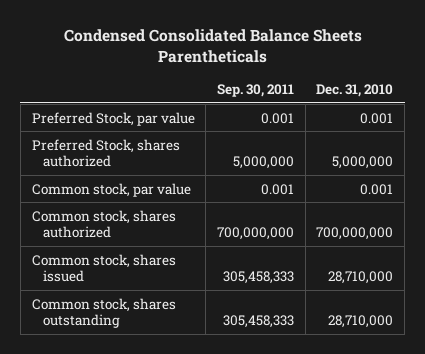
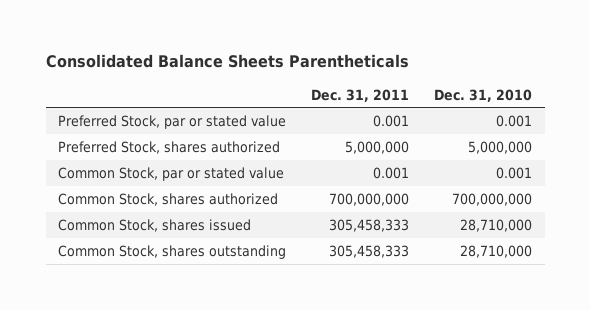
- Condensed Consolidated Balance Sheets Parentheticals
+ Consolidated Balance Sheets Parentheticals
- | Sep. 30, 2011 | Dec. 31, 2010
+ | Dec. 31, 2011 | Dec. 31, 2010
- Preferred Stock, par value | 0.001 | 0.001
+ Preferred Stock, par or stated value | 0.001 | 0.001
- Common stock, par value | 0.001 | 0.001
- Common stock, shares authorized | 700,000,000 | 700,000,000
- Common stock, shares issued | 305,458,333 | 28,710,000
- Common stock, shares outstanding | 305,458,333 | 28,710,000
+ Common Stock, par or stated value | 0.001 | 0.001
+ Common Stock, shares authorized | 700,000,000 | 700,000,000
+ Common Stock, shares issued | 305,458,333 | 28,710,000
+ Common Stock, shares outstanding | 305,458,333 | 28,710,000

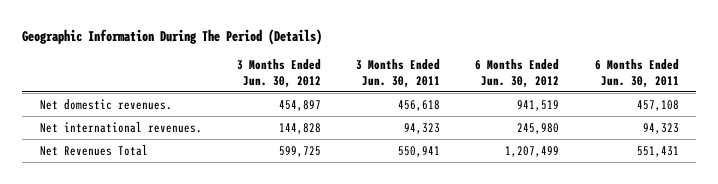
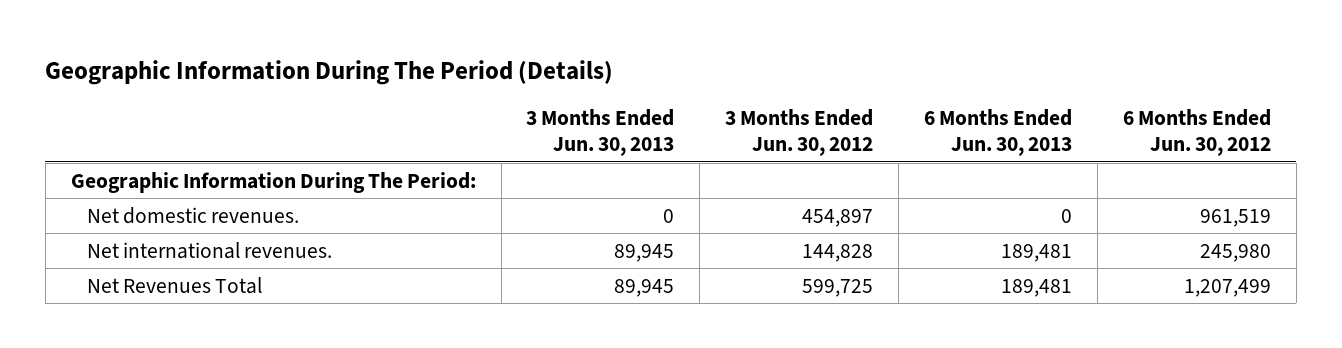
- | 3 Months Ended Jun. 30, 2012 | 3 Months Ended Jun. 30, 2011 | 6 Months Ended Jun. 30, 2012 | 6 Months Ended Jun. 30, 2011
+ | 3 Months Ended Jun. 30, 2013 | 3 Months Ended Jun. 30, 2012 | 6 Months Ended Jun. 30, 2013 | 6 Months Ended Jun. 30, 2012
- Net domestic revenues. | 454,897 | 456,618 | 941,519 | 457,108
+ Geographic Information During The Period:
+ Net domestic revenues. | 0 | 454,897 | 0 | 961,519

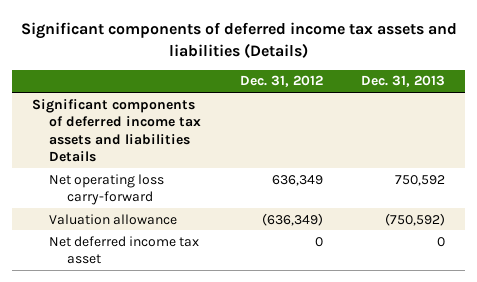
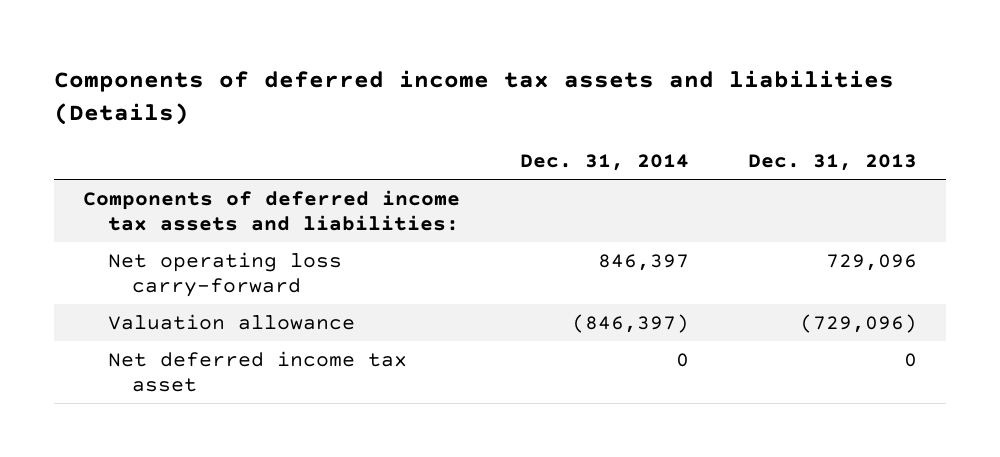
- Significant components of deferred income tax assets and liabilities (Details)
+ Components of deferred income tax assets and liabilities (Details)
- | Dec. 31, 2012 | Dec. 31, 2013
+ | Dec. 31, 2014 | Dec. 31, 2013
- Significant components of deferred income tax assets and liabilities Details
- Net operating loss carry-forward | 636,349 | 750,592
- Valuation allowance | (636,349) | (750,592)
+ Components of deferred income tax assets and liabilities:
+ Net operating loss carry-forward | 846,397 | 729,096
+ Valuation allowance | (846,397) | (729,096)

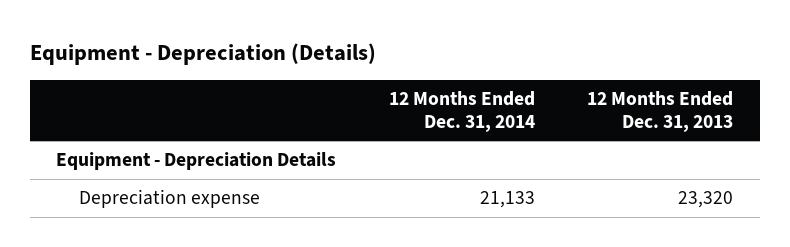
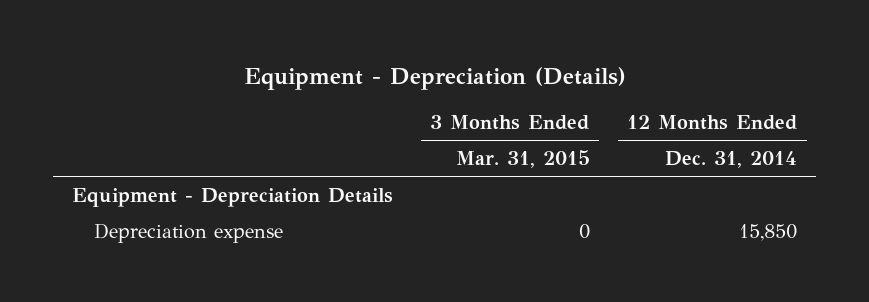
- | 12 Months Ended Dec. 31, 2014 | 12 Months Ended Dec. 31, 2013
+ | 3 Months Ended Mar. 31, 2015 | 12 Months Ended Dec. 31, 2014
- Depreciation expense | 21,133 | 23,320
+ Depreciation expense | 0 | 15,850

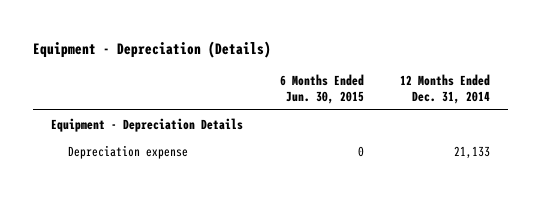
- | 3 Months Ended Mar. 31, 2015 | 12 Months Ended Dec. 31, 2014
+ | 6 Months Ended Jun. 30, 2015 | 12 Months Ended Dec. 31, 2014
- Depreciation expense | 0 | 15,850
+ Depreciation expense | 0 | 21,133

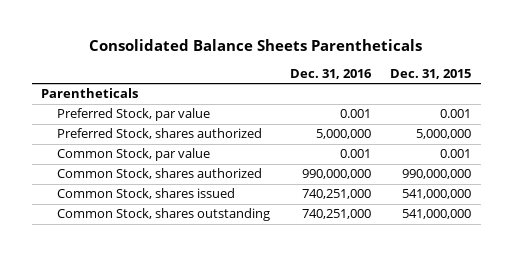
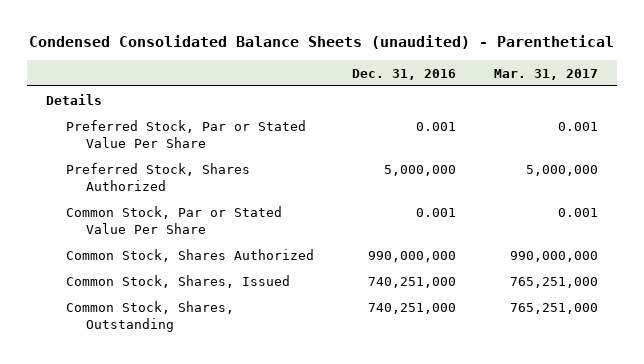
- Consolidated Balance Sheets Parentheticals
+ Condensed Consolidated Balance Sheets (unaudited) - Parenthetical
- | Dec. 31, 2016 | Dec. 31, 2015
+ | Dec. 31, 2016 | Mar. 31, 2017
- Parentheticals
- Preferred Stock, par value | 0.001 | 0.001
- Preferred Stock, shares authorized | 5,000,000 | 5,000,000
- Common Stock, par value | 0.001 | 0.001
- Common Stock, shares authorized | 990,000,000 | 990,000,000
- Common Stock, shares issued | 740,251,000 | 541,000,000
- Common Stock, shares outstanding | 740,251,000 | 541,000,000
+ Details
+ Preferred Stock, Par or Stated Value Per Share | 0.001 | 0.001
+ Preferred Stock, Shares Authorized | 5,000,000 | 5,000,000
+ Common Stock, Par or Stated Value Per Share | 0.001 | 0.001
+ Common Stock, Shares Authorized | 990,000,000 | 990,000,000
+ Common Stock, Shares, Issued | 740,251,000 | 765,251,000
+ Common Stock, Shares, Outstanding | 740,251,000 | 765,251,000

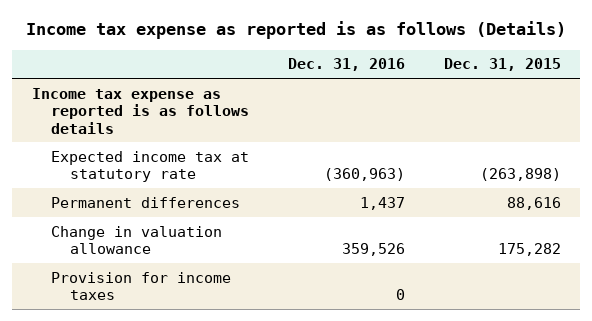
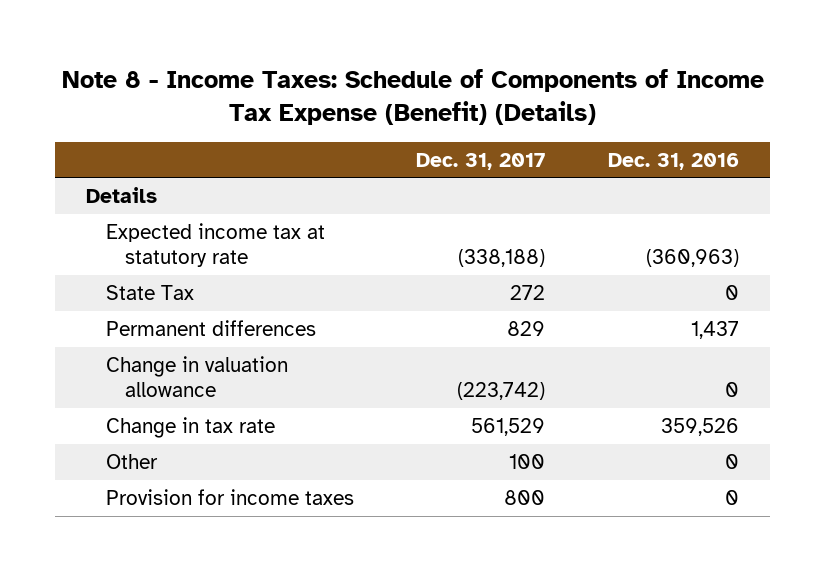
- Income tax expense as reported is as follows (Details)
+ Note 8 - Income Taxes: Schedule of Components of Income Tax Expense (Benefit) (Details)
- | Dec. 31, 2016 | Dec. 31, 2015
+ | Dec. 31, 2017 | Dec. 31, 2016
- Income tax expense as reported is as follows details
+ Details
+ State Tax | 272 | 0
- Change in valuation allowance | 359,526 | 175,282
+ Change in valuation allowance | (223,742) | 0
+ Change in tax rate | 561,529 | 359,526
+ Other | 100 | 0

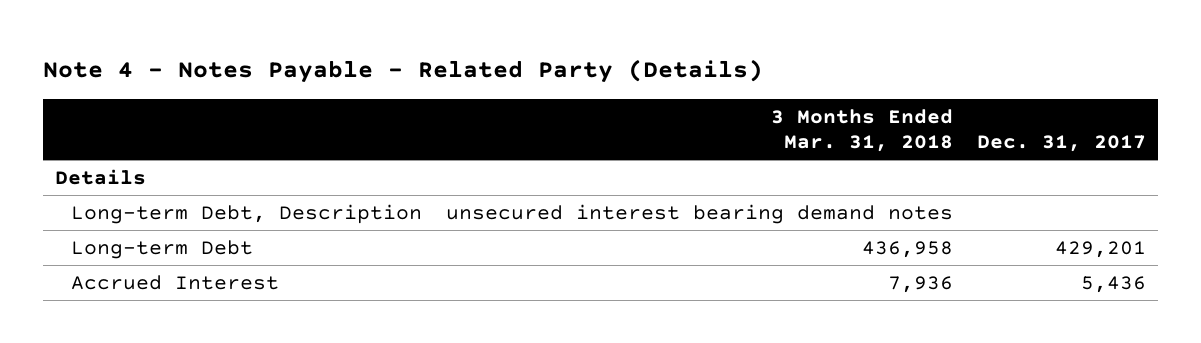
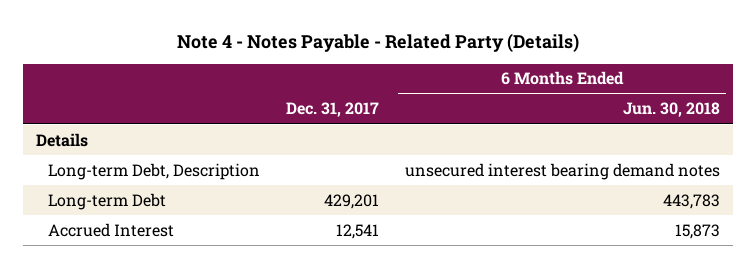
- | 3 Months Ended Mar. 31, 2018 | Dec. 31, 2017
+ | Dec. 31, 2017 | 6 Months Ended Jun. 30, 2018
- Accrued Interest | 7,936 | 5,436
+ Accrued Interest | 12,541 | 15,873

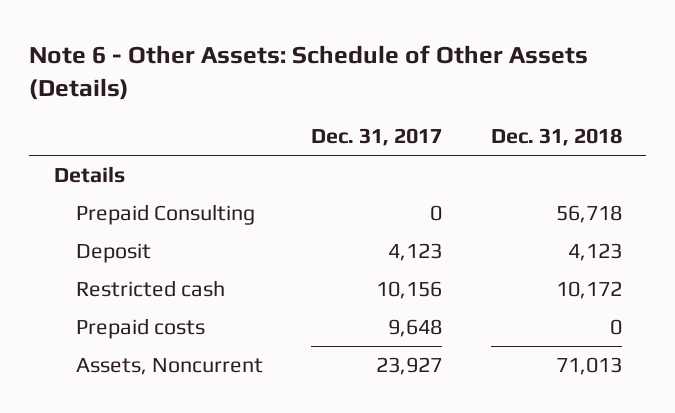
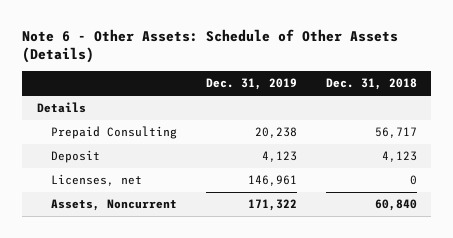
- | Dec. 31, 2017 | Dec. 31, 2018
+ | Dec. 31, 2019 | Dec. 31, 2018
- Prepaid Consulting | 0 | 56,718
+ Prepaid Consulting | 20,238 | 56,717
- Restricted cash | 10,156 | 10,172
- Prepaid costs | 9,648 | 0
- Assets, Noncurrent | 23,927 | 71,013
+ Licenses, net | 146,961 | 0
+ Assets, Noncurrent | 171,322 | 60,840

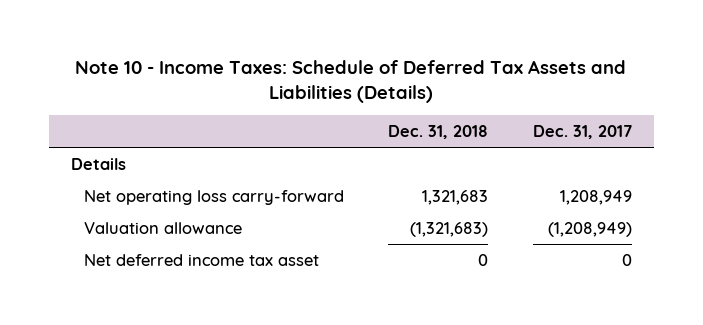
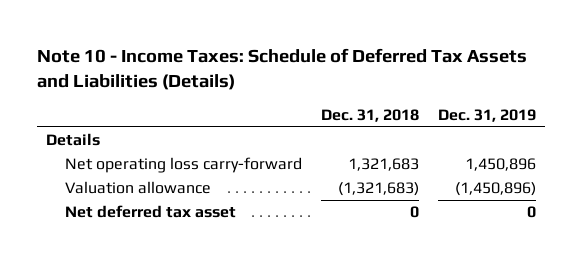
- | Dec. 31, 2018 | Dec. 31, 2017
+ | Dec. 31, 2018 | Dec. 31, 2019
- Net deferred income tax asset | 0 | 0
+ Net deferred tax asset | 0 | 0

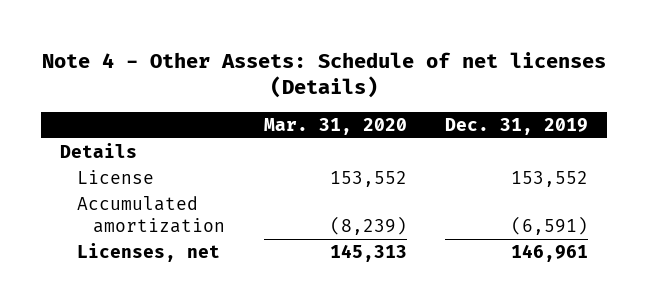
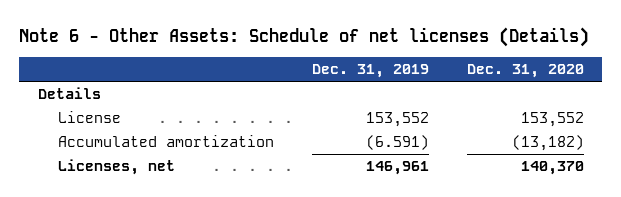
- Note 4 - Other Assets: Schedule of net licenses (Details)
+ Note 6 - Other Assets: Schedule of net licenses (Details)
- | Mar. 31, 2020 | Dec. 31, 2019
+ | Dec. 31, 2019 | Dec. 31, 2020
- Accumulated amortization | (8,239) | (6,591)
+ Accumulated amortization | (6.591) | (13,182)

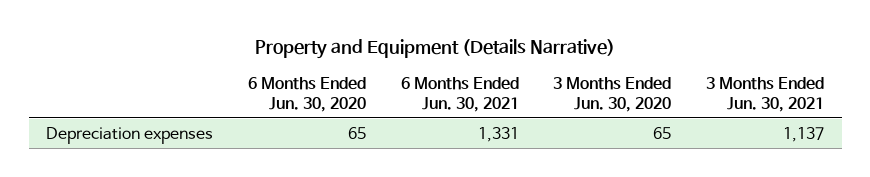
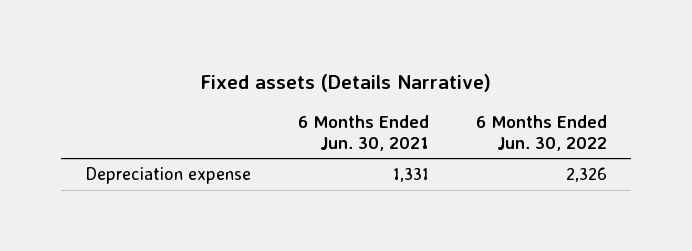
- Property and Equipment (Details Narrative)
+ Fixed assets (Details Narrative)
- | 6 Months Ended Jun. 30, 2020 | 6 Months Ended Jun. 30, 2021 | 3 Months Ended Jun. 30, 2020 | 3 Months Ended Jun. 30, 2021
+ | 6 Months Ended Jun. 30, 2021 | 6 Months Ended Jun. 30, 2022
- Depreciation expenses | 65 | 1,331 | 65 | 1,137
+ Depreciation expense | 1,331 | 2,326

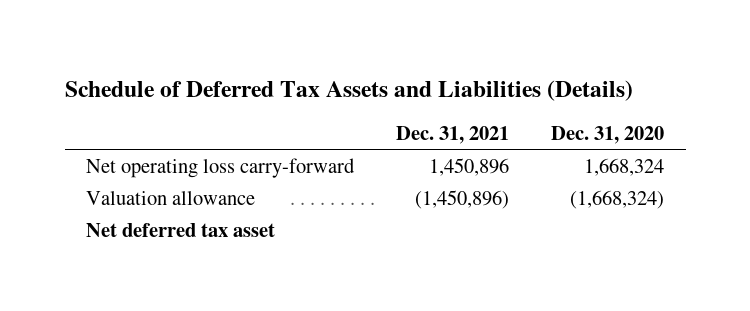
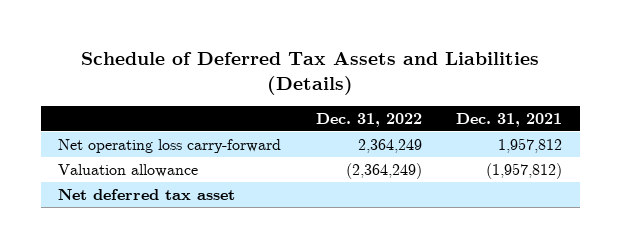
- | Dec. 31, 2021 | Dec. 31, 2020
+ | Dec. 31, 2022 | Dec. 31, 2021
- Net operating loss carry-forward | 1,450,896 | 1,668,324
- Valuation allowance | (1,450,896) | (1,668,324)
+ Net operating loss carry-forward | 2,364,249 | 1,957,812
+ Valuation allowance | (2,364,249) | (1,957,812)

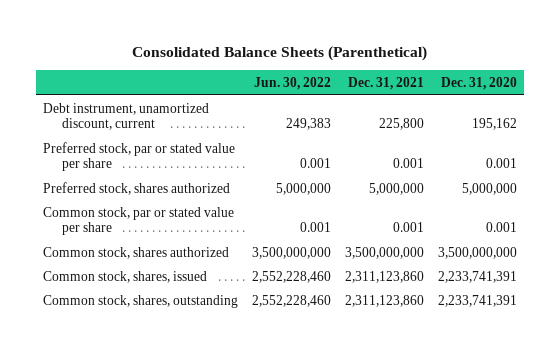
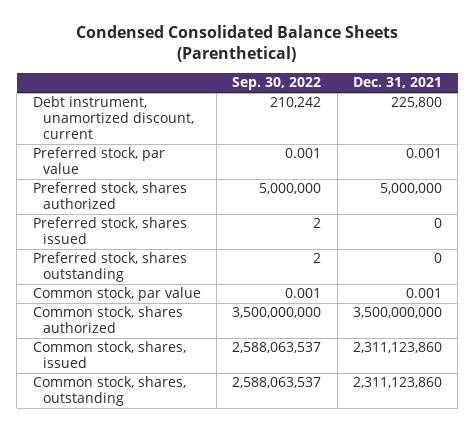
- Consolidated Balance Sheets (Parenthetical)
+ Condensed Consolidated Balance Sheets (Parenthetical)
- | Jun. 30, 2022 | Dec. 31, 2021 | Dec. 31, 2020
+ | Sep. 30, 2022 | Dec. 31, 2021
- Preferred stock, par or stated value per share | 0.001 | 0.001 | 0.001
+ Preferred stock, par value | 0.001 | 0.001
- Common stock, par or stated value per share | 0.001 | 0.001 | 0.001
+ Preferred stock, shares issued | 2 | 0
+ Preferred stock, shares outstanding | 2 | 0
+ Common stock, par value | 0.001 | 0.001

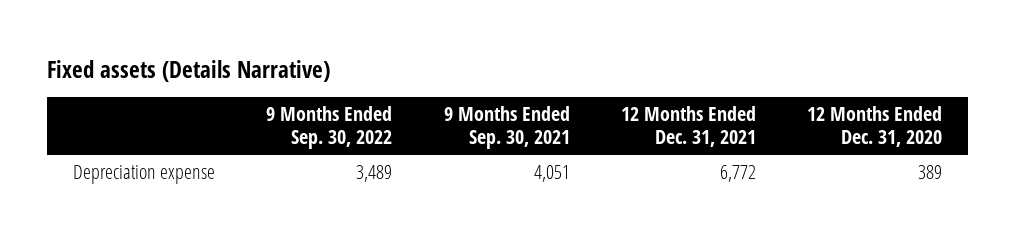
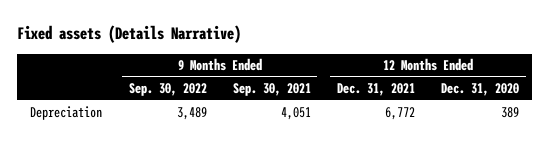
- Depreciation expense | 3,489 | 4,051 | 6,772 | 389
+ Depreciation | 3,489 | 4,051 | 6,772 | 389

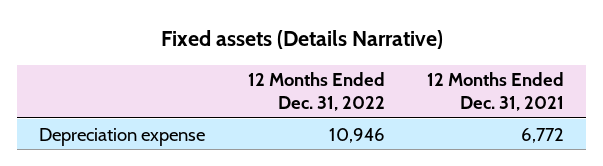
- | 9 Months Ended Sep. 30, 2022 | 9 Months Ended Sep. 30, 2021 | 12 Months Ended Dec. 31, 2021 | 12 Months Ended Dec. 31, 2020
+ | 12 Months Ended Dec. 31, 2022 | 12 Months Ended Dec. 31, 2021
- Depreciation | 3,489 | 4,051 | 6,772 | 389
+ Depreciation expense | 10,946 | 6,772

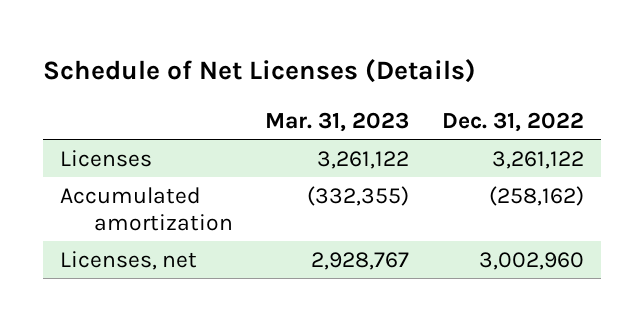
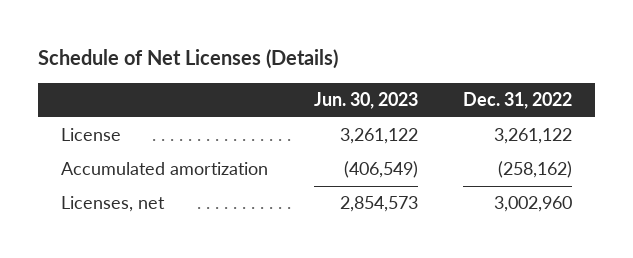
- | Mar. 31, 2023 | Dec. 31, 2022
+ | Jun. 30, 2023 | Dec. 31, 2022
- Licenses | 3,261,122 | 3,261,122
+ License | 3,261,122 | 3,261,122

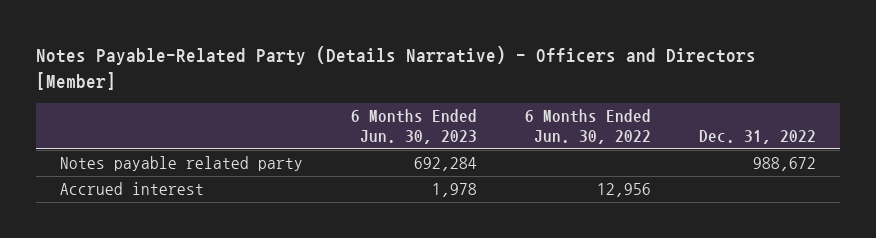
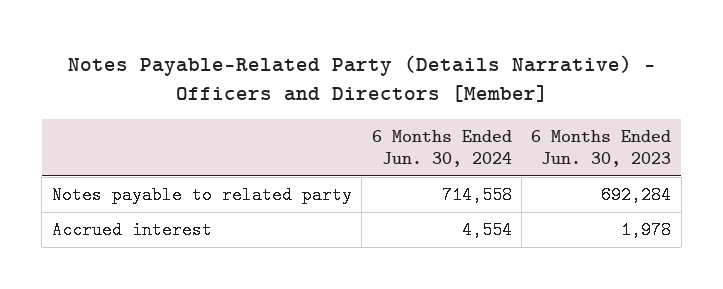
- | 6 Months Ended Jun. 30, 2023 | 6 Months Ended Jun. 30, 2022 | Dec. 31, 2022
+ | 6 Months Ended Jun. 30, 2024 | 6 Months Ended Jun. 30, 2023
- Notes payable related party | 692,284 | | 988,672
+ Notes payable to related party | 714,558 | 692,284

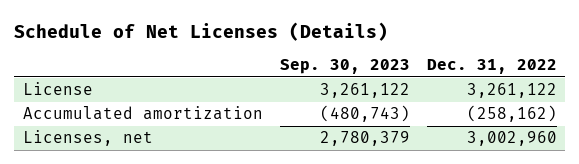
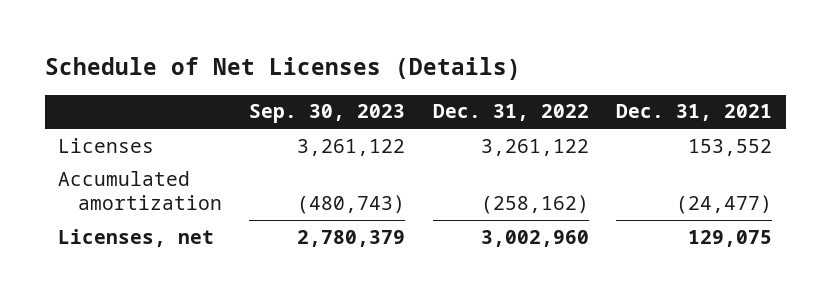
- | Sep. 30, 2023 | Dec. 31, 2022
+ | Sep. 30, 2023 | Dec. 31, 2022 | Dec. 31, 2021
- License | 3,261,122 | 3,261,122
+ Licenses | 3,261,122 | 3,261,122 | 153,552

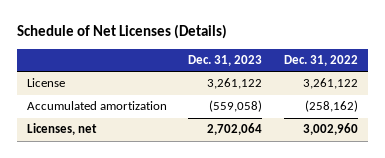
- | Sep. 30, 2023 | Dec. 31, 2022 | Dec. 31, 2021
+ | Dec. 31, 2023 | Dec. 31, 2022
- Licenses | 3,261,122 | 3,261,122 | 153,552
+ License | 3,261,122 | 3,261,122

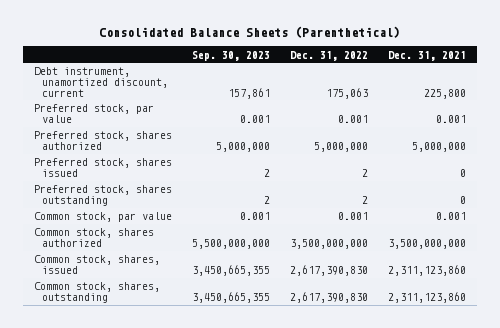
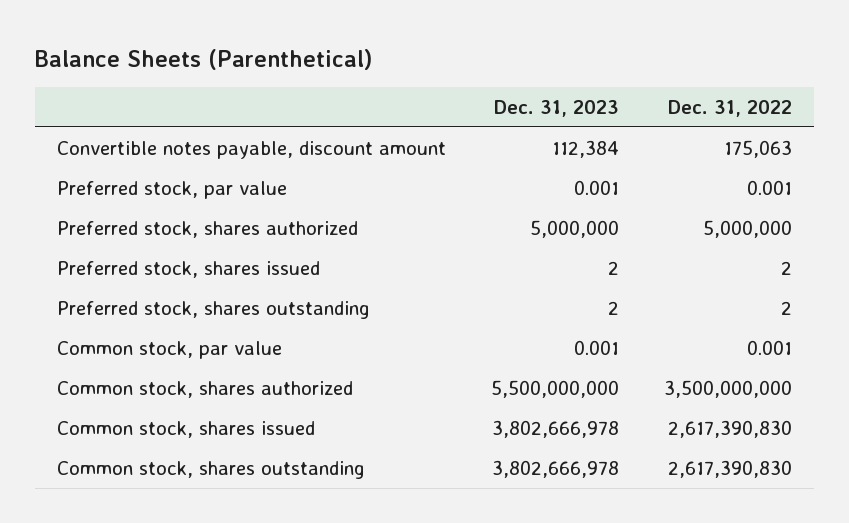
- Consolidated Balance Sheets (Parenthetical)
+ Balance Sheets (Parenthetical)
- | Sep. 30, 2023 | Dec. 31, 2022 | Dec. 31, 2021
+ | Dec. 31, 2023 | Dec. 31, 2022
- Debt instrument, unamortized discount, current | 157,861 | 175,063 | 225,800
+ Convertible notes payable, discount amount | 112,384 | 175,063
- Common stock, shares, issued | 3,450,665,355 | 2,617,390,830 | 2,311,123,860
- Common stock, shares, outstanding | 3,450,665,355 | 2,617,390,830 | 2,311,123,860
+ Common stock, shares issued | 3,802,666,978 | 2,617,390,830
+ Common stock, shares outstanding | 3,802,666,978 | 2,617,390,830

